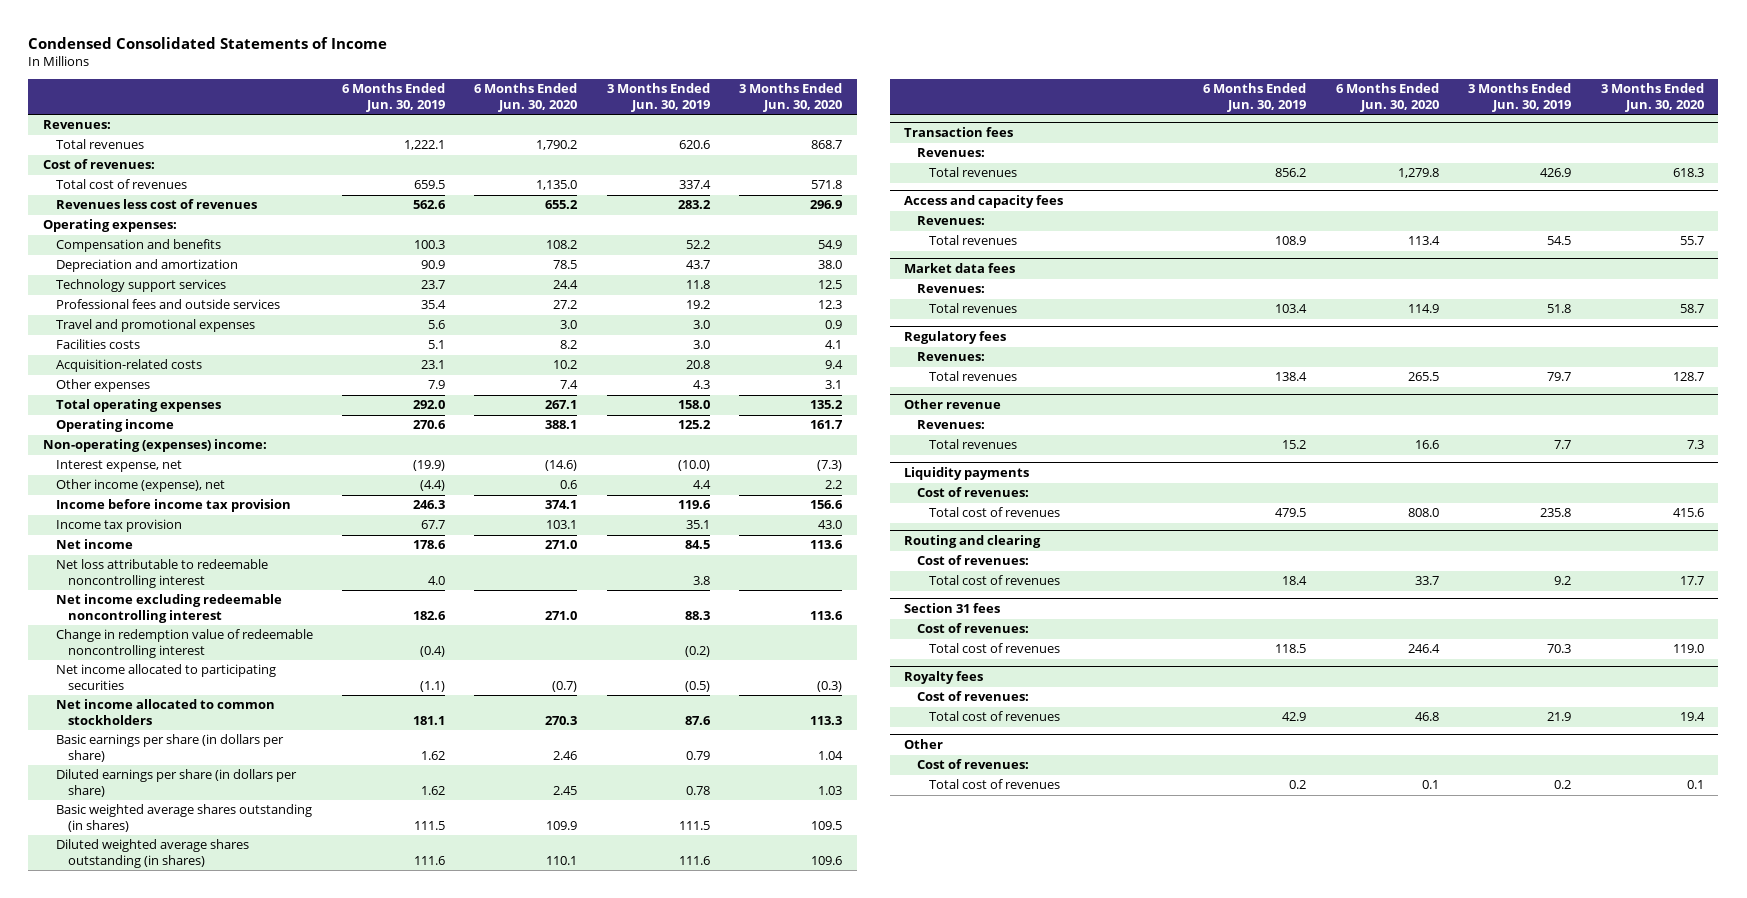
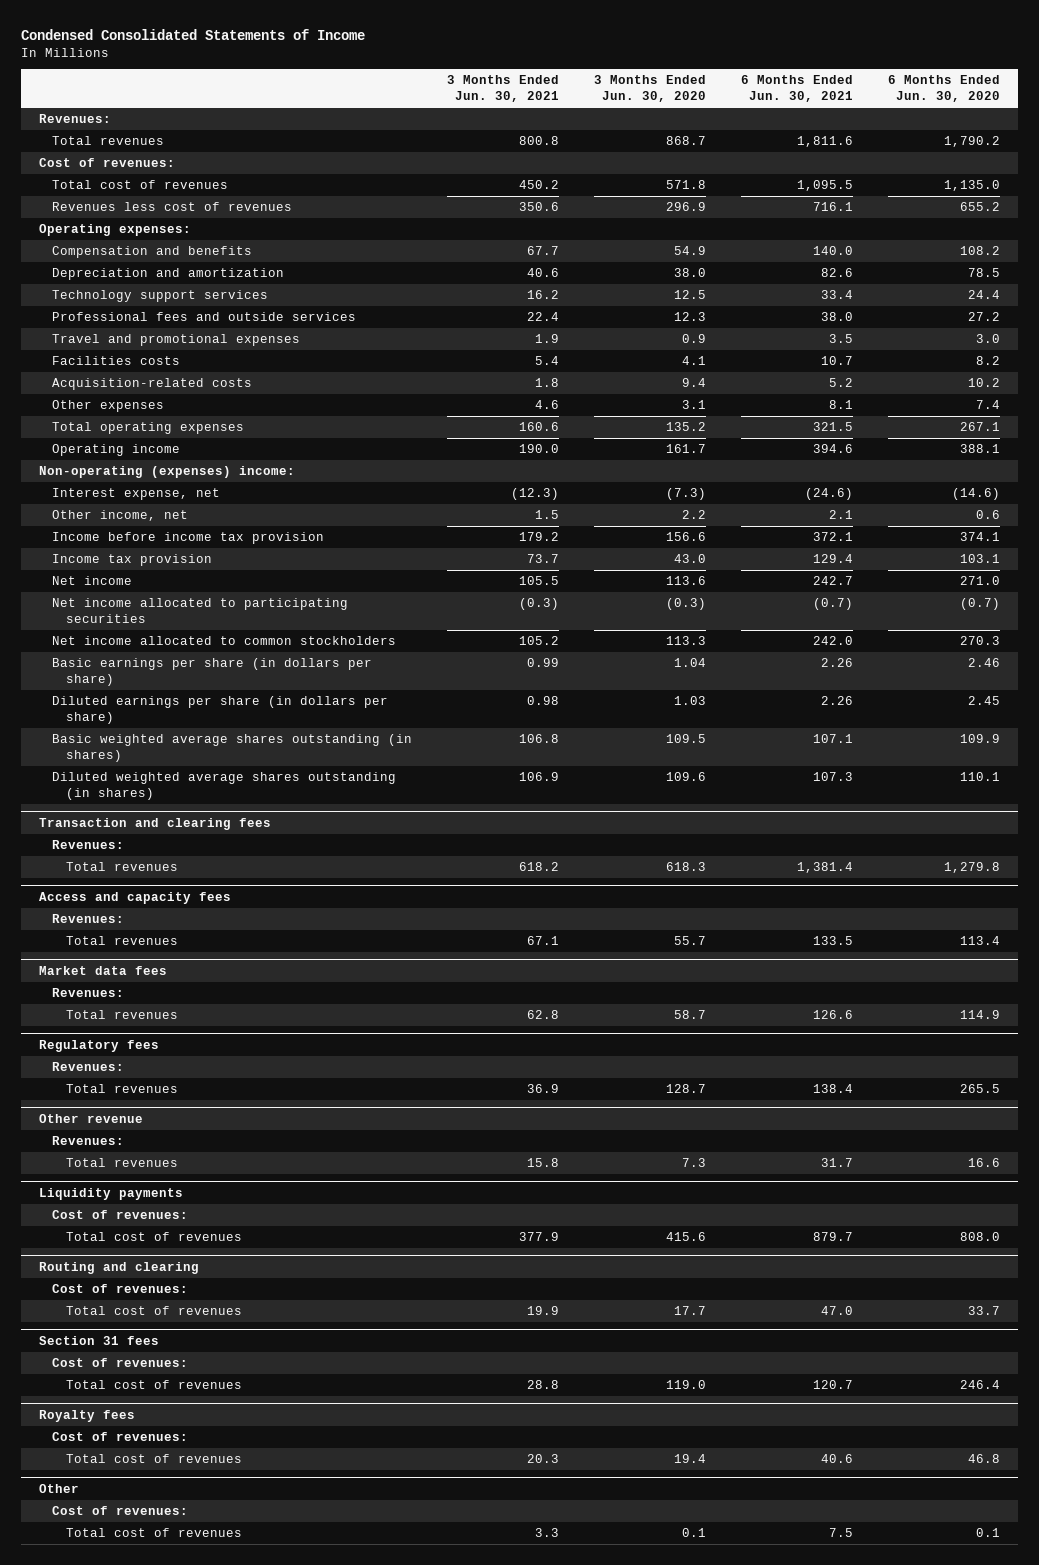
- | 6 Months Ended Jun. 30, 2019 | 6 Months Ended Jun. 30, 2020 | 3 Months Ended Jun. 30, 2019 | 3 Months Ended Jun. 30, 2020
+ | 3 Months Ended Jun. 30, 2021 | 3 Months Ended Jun. 30, 2020 | 6 Months Ended Jun. 30, 2021 | 6 Months Ended Jun. 30, 2020
- Other income (expense), net | (4.4) | 0.6 | 4.4 | 2.2
+ Other income, net | 1.5 | 2.2 | 2.1 | 0.6
- Net loss attributable to redeemable noncontrolling interest | 4.0 | | 3.8 |
- Net income excluding redeemable noncontrolling interest | 182.6 | 271.0 | 88.3 | 113.6
- Change in redemption value of redeemable noncontrolling interest | (0.4) | | (0.2) |
- Transaction fees
+ Transaction and clearing fees

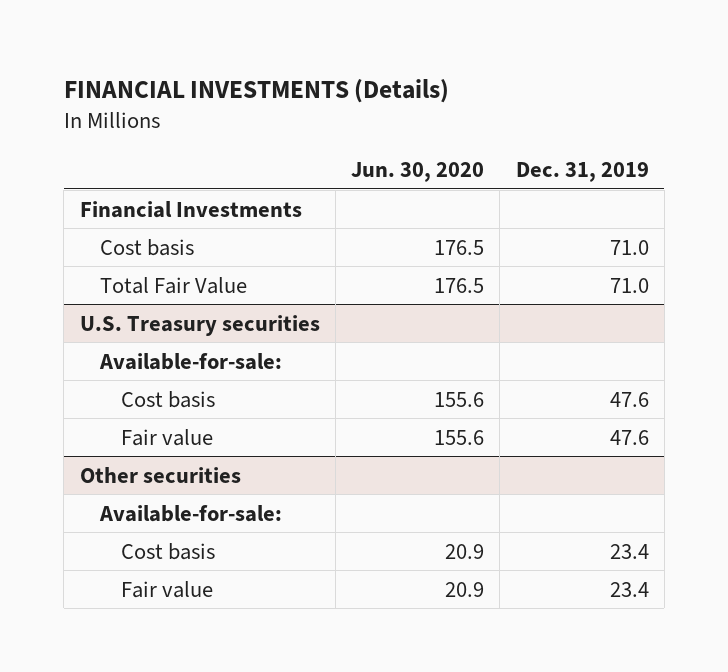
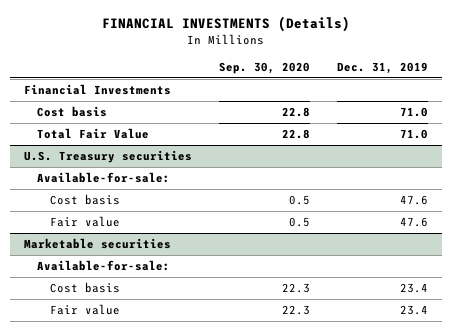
- | Jun. 30, 2020 | Dec. 31, 2019
+ | Sep. 30, 2020 | Dec. 31, 2019
- Other securities
+ Marketable securities

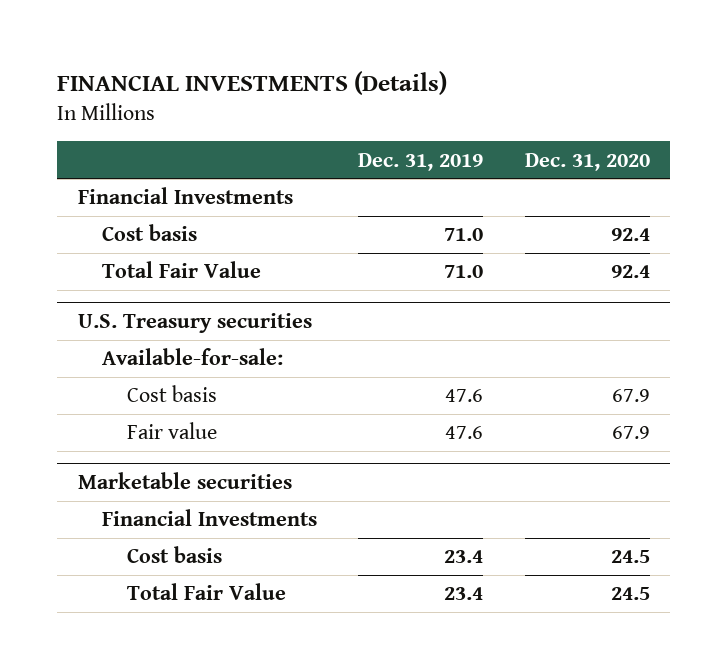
- | Sep. 30, 2020 | Dec. 31, 2019
+ | Dec. 31, 2019 | Dec. 31, 2020
@ Marketable securities
- Available-for-sale:
+ Financial Investments
- Fair value | 22.3 | 23.4
+ Total Fair Value | 23.4 | 24.5

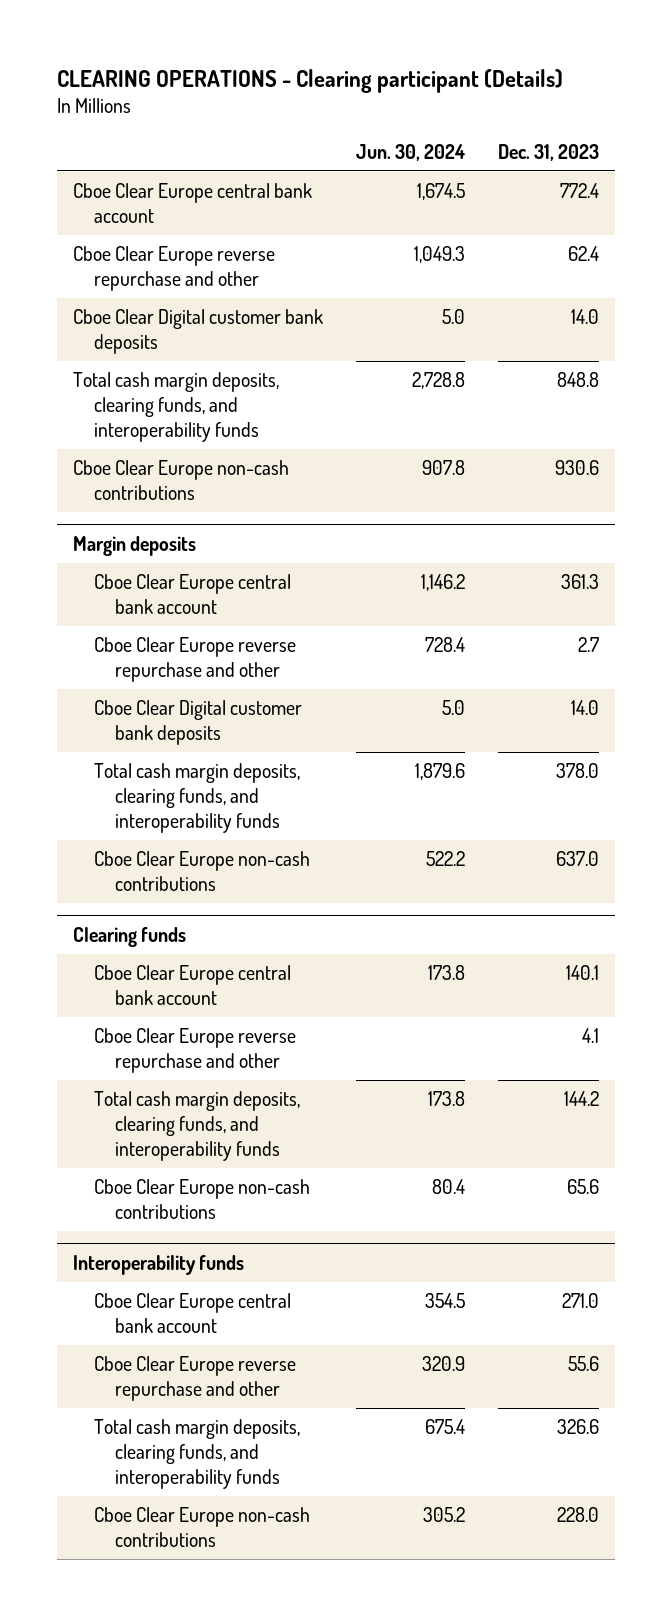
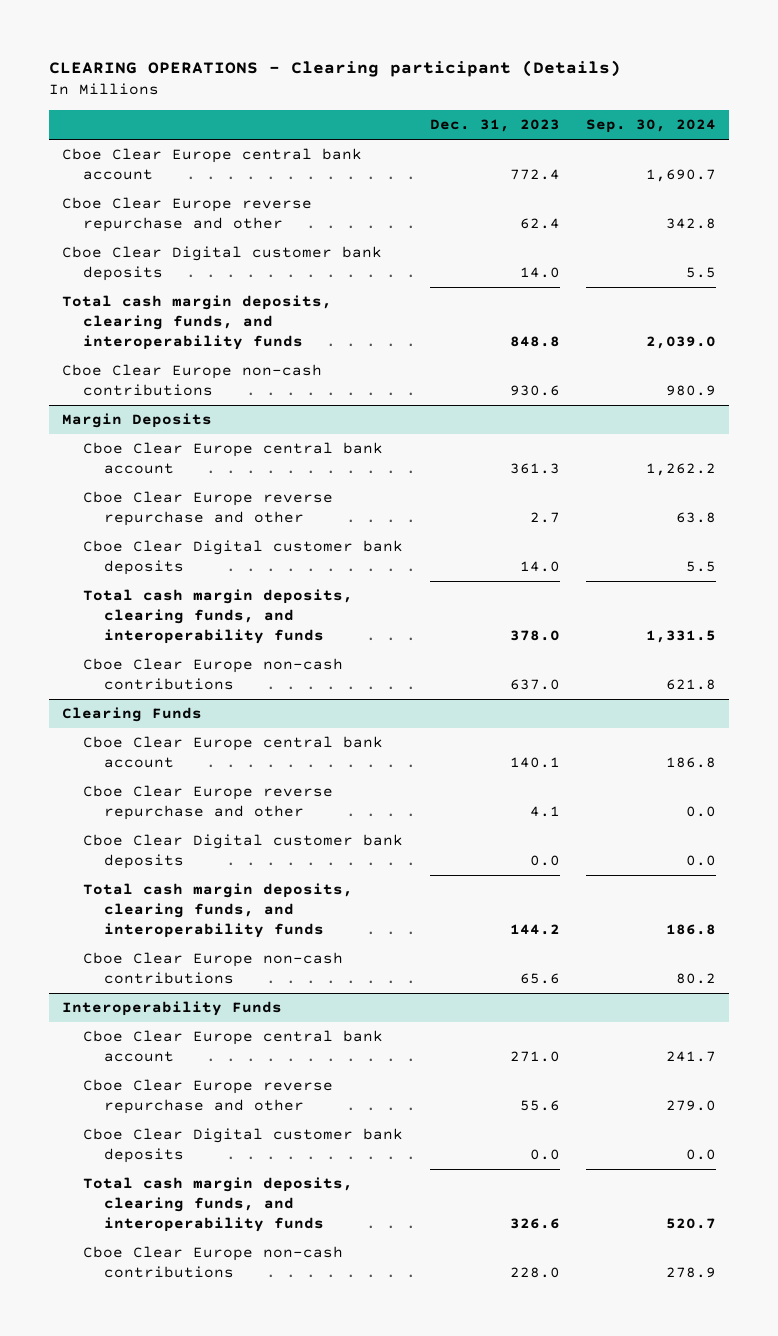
- | Jun. 30, 2024 | Dec. 31, 2023
+ | Dec. 31, 2023 | Sep. 30, 2024
- Margin deposits
+ Margin Deposits
- Clearing funds
+ Clearing Funds
+ Cboe Clear Digital customer bank deposits | 0.0 | 0.0
- Interoperability funds
+ Interoperability Funds
+ Cboe Clear Digital customer bank deposits | 0.0 | 0.0

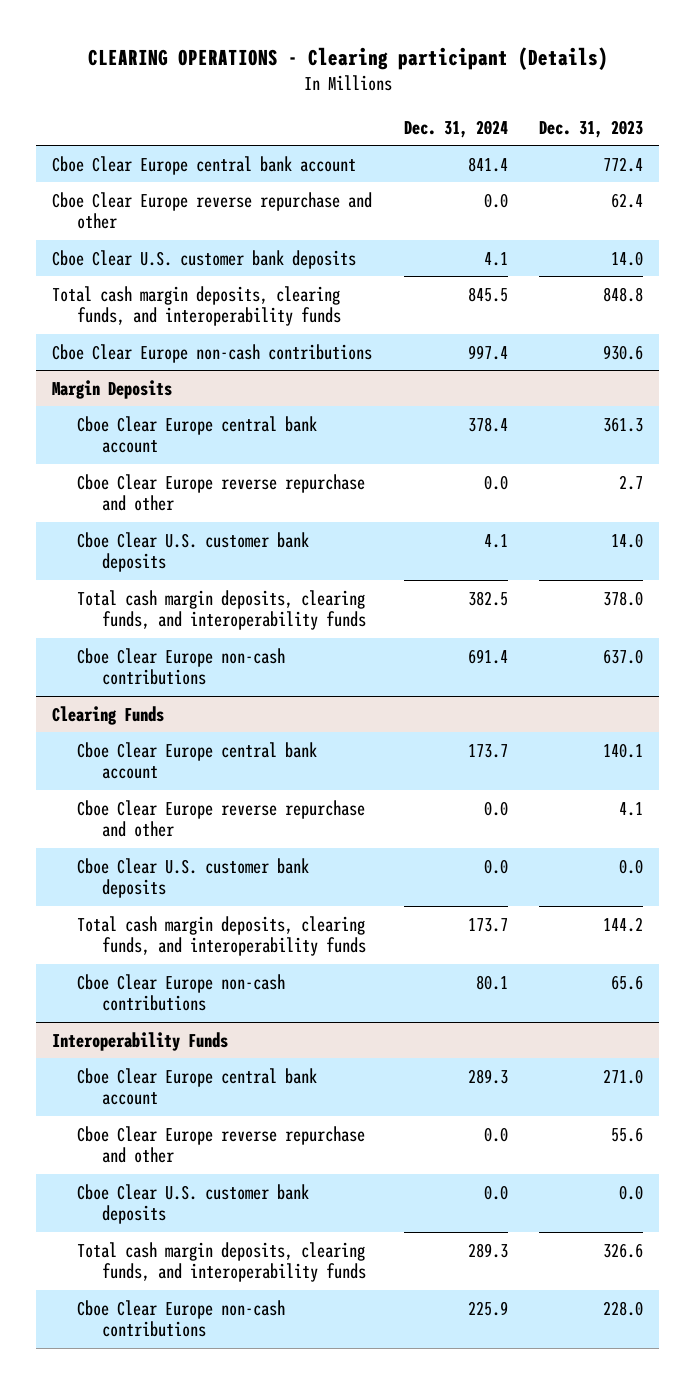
- | Dec. 31, 2023 | Sep. 30, 2024
+ | Dec. 31, 2024 | Dec. 31, 2023
- Cboe Clear Digital customer bank deposits | 14.0 | 5.5
+ Cboe Clear U.S. customer bank deposits | 4.1 | 14.0
@ Margin Deposits
- Cboe Clear Digital customer bank deposits | 14.0 | 5.5
+ Cboe Clear U.S. customer bank deposits | 4.1 | 14.0
@ Clearing Funds
- Cboe Clear Digital customer bank deposits | 0.0 | 0.0
+ Cboe Clear U.S. customer bank deposits | 0.0 | 0.0
@ Interoperability Funds
- Cboe Clear Digital customer bank deposits | 0.0 | 0.0
+ Cboe Clear U.S. customer bank deposits | 0.0 | 0.0

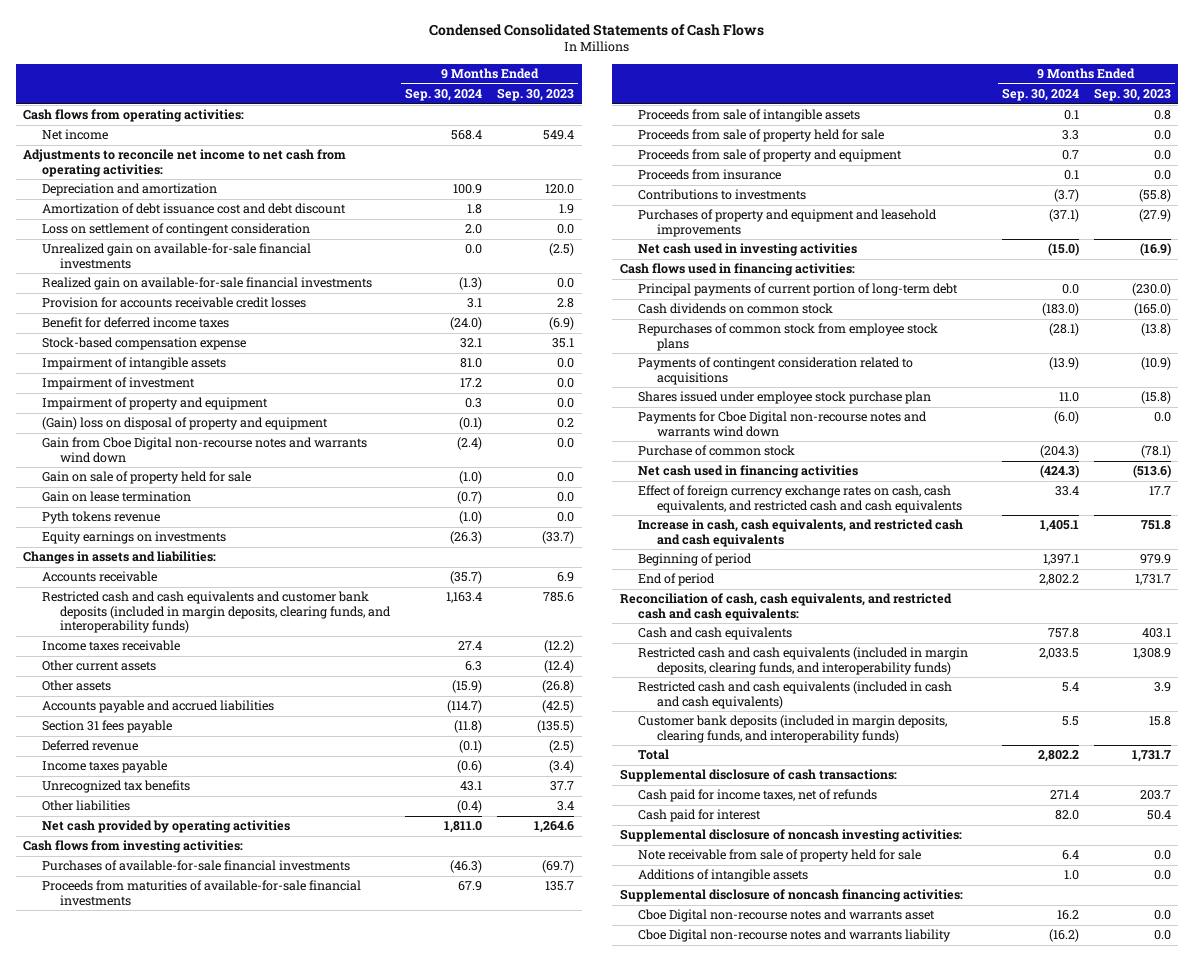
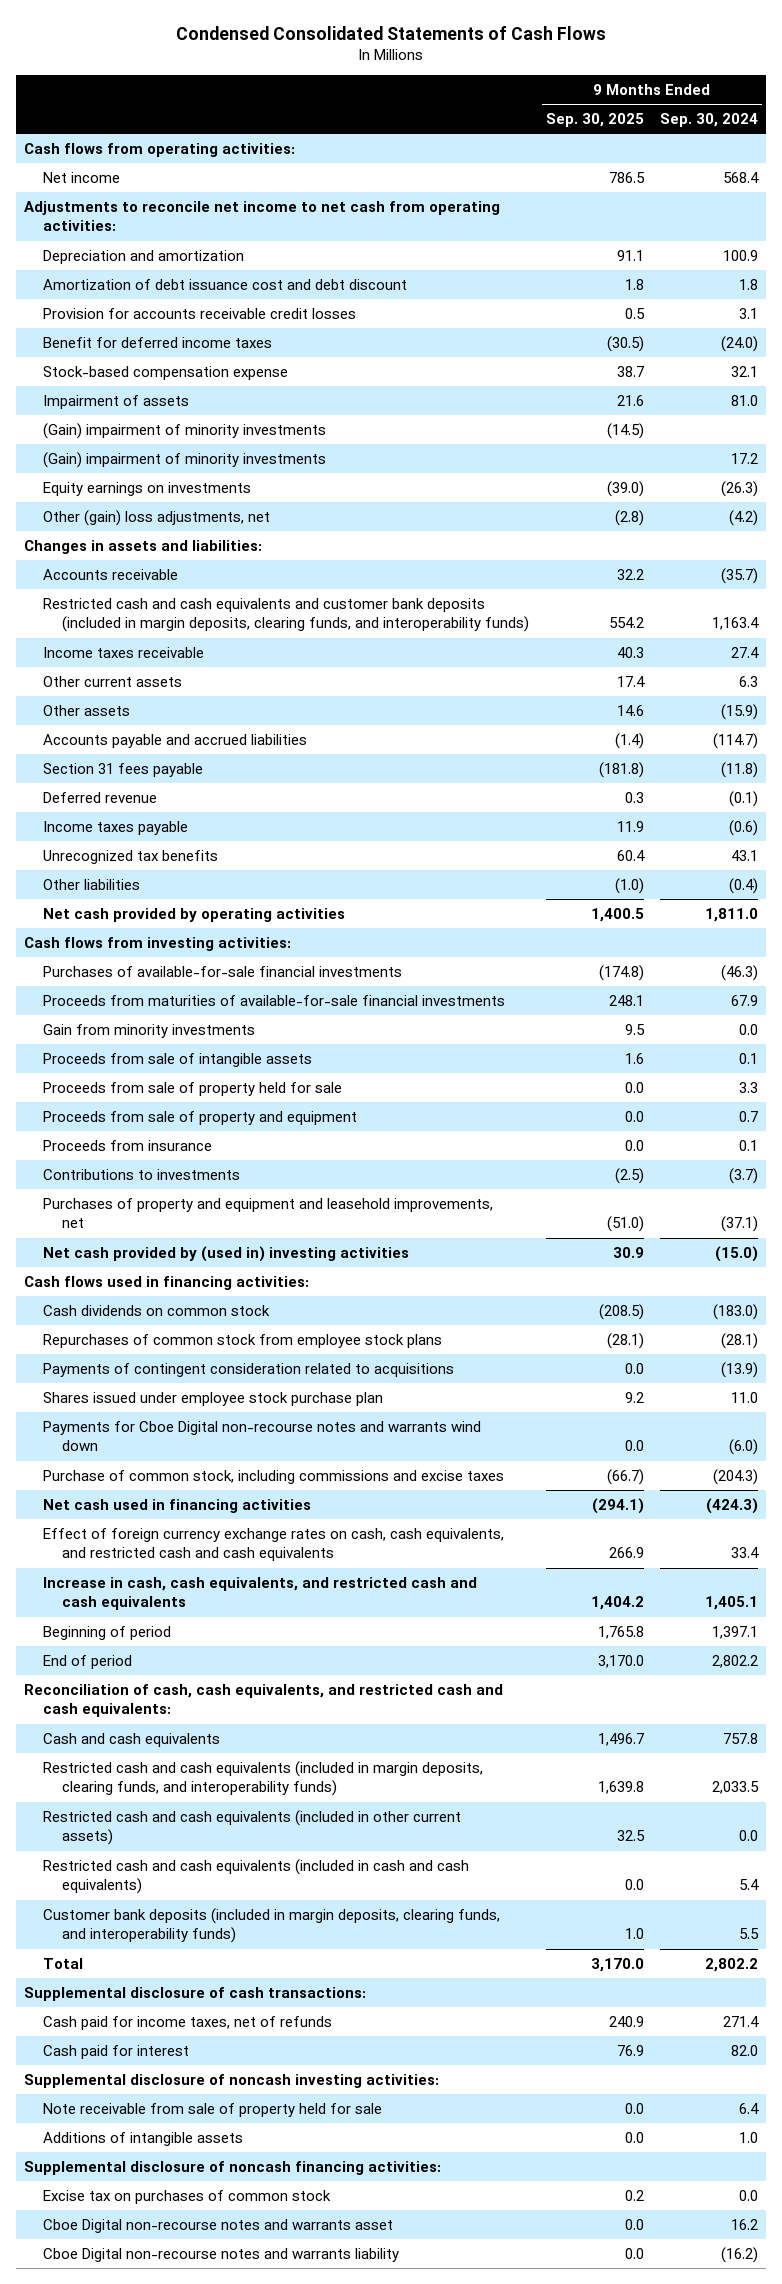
- | 9 Months Ended Sep. 30, 2024 | 9 Months Ended Sep. 30, 2023
+ | 9 Months Ended Sep. 30, 2025 | 9 Months Ended Sep. 30, 2024
- Loss on settlement of contingent consideration | 2.0 | 0.0
- Unrealized gain on available-for-sale financial investments | 0.0 | (2.5)
- Realized gain on available-for-sale financial investments | (1.3) | 0.0
- Impairment of intangible assets | 81.0 | 0.0
- Impairment of investment | 17.2 | 0.0
- Impairment of property and equipment | 0.3 | 0.0
- (Gain) loss on disposal of property and equipment | (0.1) | 0.2
- Gain from Cboe Digital non-recourse notes and warrants wind down | (2.4) | 0.0
- Gain on sale of property held for sale | (1.0) | 0.0
- Gain on lease termination | (0.7) | 0.0
- Pyth tokens revenue | (1.0) | 0.0
+ Impairment of assets | 21.6 | 81.0
+ (Gain) impairment of minority investments | (14.5) |
+ (Gain) impairment of minority investments | | 17.2
+ Other (gain) loss adjustments, net | (2.8) | (4.2)
+ Gain from minority investments | 9.5 | 0.0
- Purchases of property and equipment and leasehold improvements | (37.1) | (27.9)
- Net cash used in investing activities | (15.0) | (16.9)
+ Purchases of property and equipment and leasehold improvements, net | (51.0) | (37.1)
+ Net cash provided by (used in) investing activities | 30.9 | (15.0)
- Principal payments of current portion of long-term debt | 0.0 | (230.0)
- Purchase of common stock | (204.3) | (78.1)
+ Purchase of common stock, including commissions and excise taxes | (66.7) | (204.3)
+ Restricted cash and cash equivalents (included in other current assets) | 32.5 | 0.0
+ Excise tax on purchases of common stock | 0.2 | 0.0

